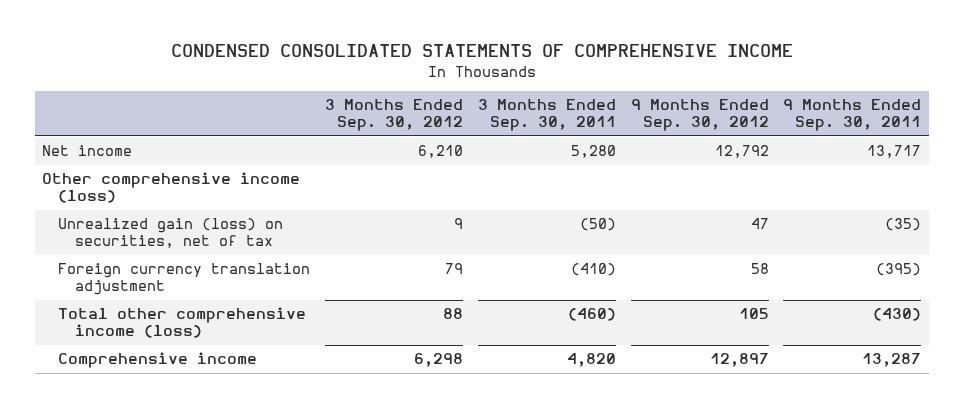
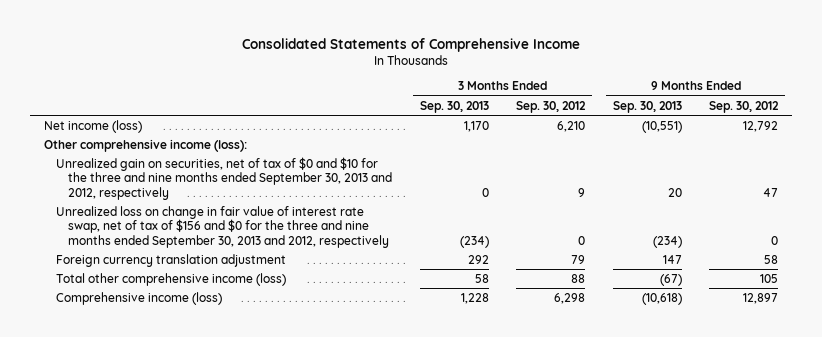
- CONDENSED CONSOLIDATED STATEMENTS OF COMPREHENSIVE INCOME
+ Consolidated Statements of Comprehensive Income
- | 3 Months Ended Sep. 30, 2012 | 3 Months Ended Sep. 30, 2011 | 9 Months Ended Sep. 30, 2012 | 9 Months Ended Sep. 30, 2011
+ | 3 Months Ended Sep. 30, 2013 | 3 Months Ended Sep. 30, 2012 | 9 Months Ended Sep. 30, 2013 | 9 Months Ended Sep. 30, 2012
- Net income | 6,210 | 5,280 | 12,792 | 13,717
- Other comprehensive income (loss)
- Unrealized gain (loss) on securities, net of tax | 9 | (50) | 47 | (35)
+ Net income (loss) | 1,170 | 6,210 | (10,551) | 12,792
+ Other comprehensive income (loss):
+ Unrealized gain on securities, net of tax of $0 and $10 for the three and nine months ended September 30, 2013 and 2012, respectively | 0 | 9 | 20 | 47
+ Unrealized loss on change in fair value of interest rate swap, net of tax of $156 and $0 for the three and nine months ended September 30, 2013 and 2012, respectively | (234) | 0 | (234) | 0
- Comprehensive income | 6,298 | 4,820 | 12,897 | 13,287
+ Comprehensive income (loss) | 1,228 | 6,298 | (10,618) | 12,897

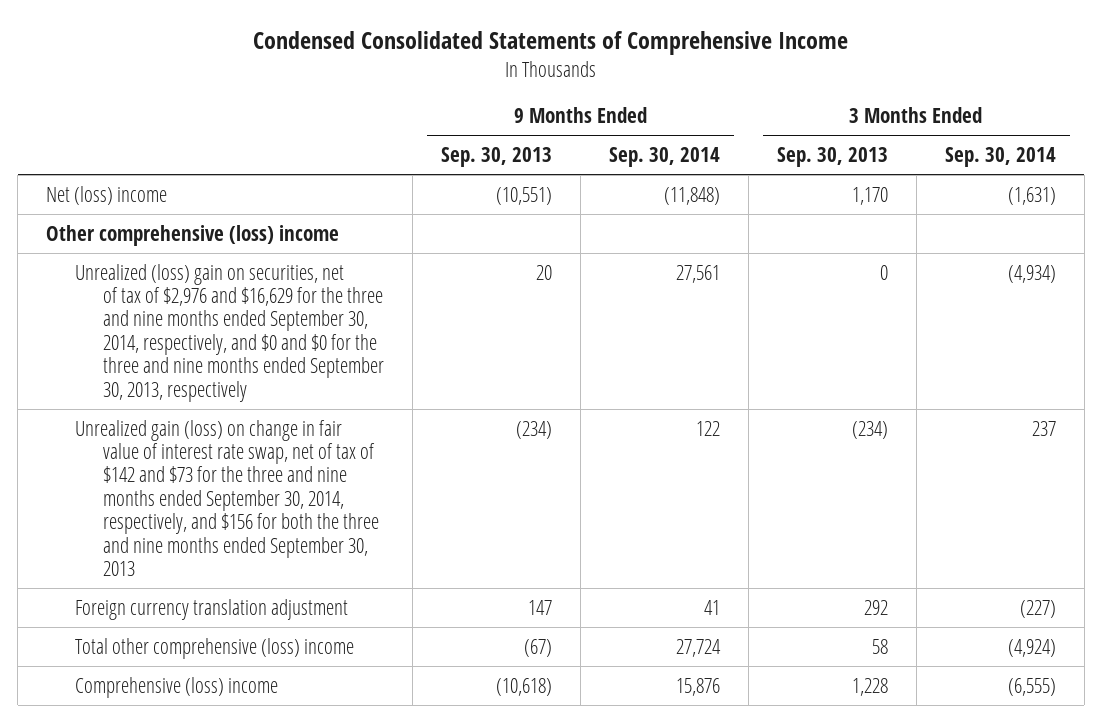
- Consolidated Statements of Comprehensive Income
+ Condensed Consolidated Statements of Comprehensive Income
- | 3 Months Ended Sep. 30, 2013 | 3 Months Ended Sep. 30, 2012 | 9 Months Ended Sep. 30, 2013 | 9 Months Ended Sep. 30, 2012
+ | 9 Months Ended Sep. 30, 2013 | 9 Months Ended Sep. 30, 2014 | 3 Months Ended Sep. 30, 2013 | 3 Months Ended Sep. 30, 2014
- Net income (loss) | 1,170 | 6,210 | (10,551) | 12,792
- Other comprehensive income (loss):
- Unrealized gain on securities, net of tax of $0 and $10 for the three and nine months ended September 30, 2013 and 2012, respectively | 0 | 9 | 20 | 47
- Unrealized loss on change in fair value of interest rate swap, net of tax of $156 and $0 for the three and nine months ended September 30, 2013 and 2012, respectively | (234) | 0 | (234) | 0
+ Net (loss) income | (10,551) | (11,848) | 1,170 | (1,631)
+ Other comprehensive (loss) income
+ Unrealized (loss) gain on securities, net of tax of $2,976 and $16,629 for the three and nine months ended September 30, 2014, respectively, and $0 and $0 for the three and nine months ended September 30, 2013, respectively | 20 | 27,561 | 0 | (4,934)
+ Unrealized gain (loss) on change in fair value of interest rate swap, net of tax of $142 and $73 for the three and nine months ended September 30, 2014, respectively, and $156 for both the three and nine months ended September 30, 2013 | (234) | 122 | (234) | 237
- Total other comprehensive income (loss) | 58 | 88 | (67) | 105
- Comprehensive income (loss) | 1,228 | 6,298 | (10,618) | 12,897
+ Total other comprehensive (loss) income | (67) | 27,724 | 58 | (4,924)
+ Comprehensive (loss) income | (10,618) | 15,876 | 1,228 | (6,555)

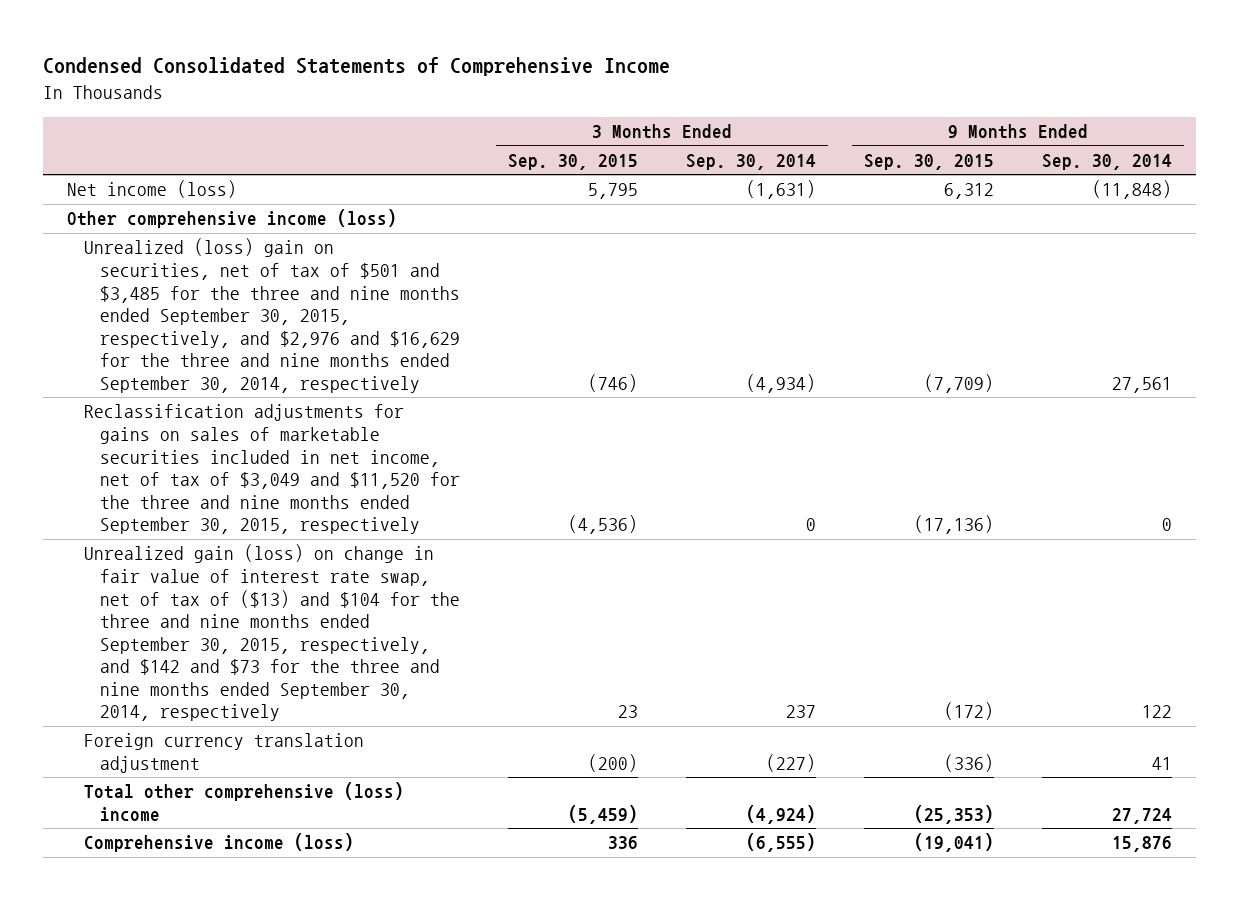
- | 9 Months Ended Sep. 30, 2013 | 9 Months Ended Sep. 30, 2014 | 3 Months Ended Sep. 30, 2013 | 3 Months Ended Sep. 30, 2014
+ | 3 Months Ended Sep. 30, 2015 | 3 Months Ended Sep. 30, 2014 | 9 Months Ended Sep. 30, 2015 | 9 Months Ended Sep. 30, 2014
- Net (loss) income | (10,551) | (11,848) | 1,170 | (1,631)
- Other comprehensive (loss) income
- Unrealized (loss) gain on securities, net of tax of $2,976 and $16,629 for the three and nine months ended September 30, 2014, respectively, and $0 and $0 for the three and nine months ended September 30, 2013, respectively | 20 | 27,561 | 0 | (4,934)
- Unrealized gain (loss) on change in fair value of interest rate swap, net of tax of $142 and $73 for the three and nine months ended September 30, 2014, respectively, and $156 for both the three and nine months ended September 30, 2013 | (234) | 122 | (234) | 237
+ Net income (loss) | 5,795 | (1,631) | 6,312 | (11,848)
+ Other comprehensive income (loss)
+ Unrealized (loss) gain on securities, net of tax of $501 and $3,485 for the three and nine months ended September 30, 2015, respectively, and $2,976 and $16,629 for the three and nine months ended September 30, 2014, respectively | (746) | (4,934) | (7,709) | 27,561
+ Reclassification adjustments for gains on sales of marketable securities included in net income, net of tax of $3,049 and $11,520 for the three and nine months ended September 30, 2015, respectively | (4,536) | 0 | (17,136) | 0
+ Unrealized gain (loss) on change in fair value of interest rate swap, net of tax of ($13) and $104 for the three and nine months ended September 30, 2015, respectively, and $142 and $73 for the three and nine months ended September 30, 2014, respectively | 23 | 237 | (172) | 122
- Comprehensive (loss) income | (10,618) | 15,876 | 1,228 | (6,555)
+ Comprehensive income (loss) | 336 | (6,555) | (19,041) | 15,876

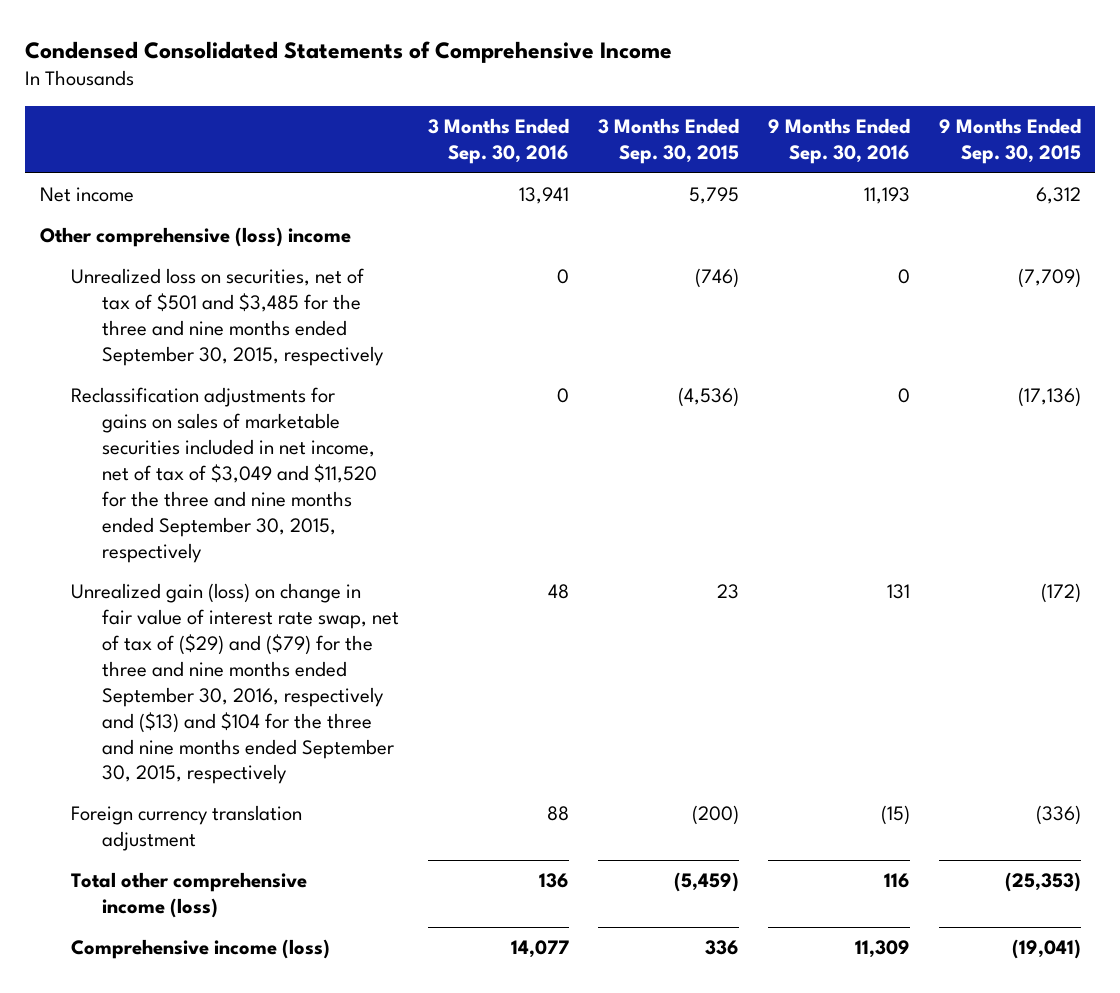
- | 3 Months Ended Sep. 30, 2015 | 3 Months Ended Sep. 30, 2014 | 9 Months Ended Sep. 30, 2015 | 9 Months Ended Sep. 30, 2014
+ | 3 Months Ended Sep. 30, 2016 | 3 Months Ended Sep. 30, 2015 | 9 Months Ended Sep. 30, 2016 | 9 Months Ended Sep. 30, 2015
- Net income (loss) | 5,795 | (1,631) | 6,312 | (11,848)
- Other comprehensive income (loss)
- Unrealized (loss) gain on securities, net of tax of $501 and $3,485 for the three and nine months ended September 30, 2015, respectively, and $2,976 and $16,629 for the three and nine months ended September 30, 2014, respectively | (746) | (4,934) | (7,709) | 27,561
+ Net income | 13,941 | 5,795 | 11,193 | 6,312
+ Other comprehensive (loss) income
+ Unrealized loss on securities, net of tax of $501 and $3,485 for the three and nine months ended September 30, 2015, respectively | 0 | (746) | 0 | (7,709)
- Unrealized gain (loss) on change in fair value of interest rate swap, net of tax of ($13) and $104 for the three and nine months ended September 30, 2015, respectively, and $142 and $73 for the three and nine months ended September 30, 2014, respectively | 23 | 237 | (172) | 122
+ Unrealized gain (loss) on change in fair value of interest rate swap, net of tax of ($29) and ($79) for the three and nine months ended September 30, 2016, respectively and ($13) and $104 for the three and nine months ended September 30, 2015, respectively | 48 | 23 | 131 | (172)
- Total other comprehensive (loss) income | (5,459) | (4,924) | (25,353) | 27,724
+ Total other comprehensive income (loss) | 136 | (5,459) | 116 | (25,353)

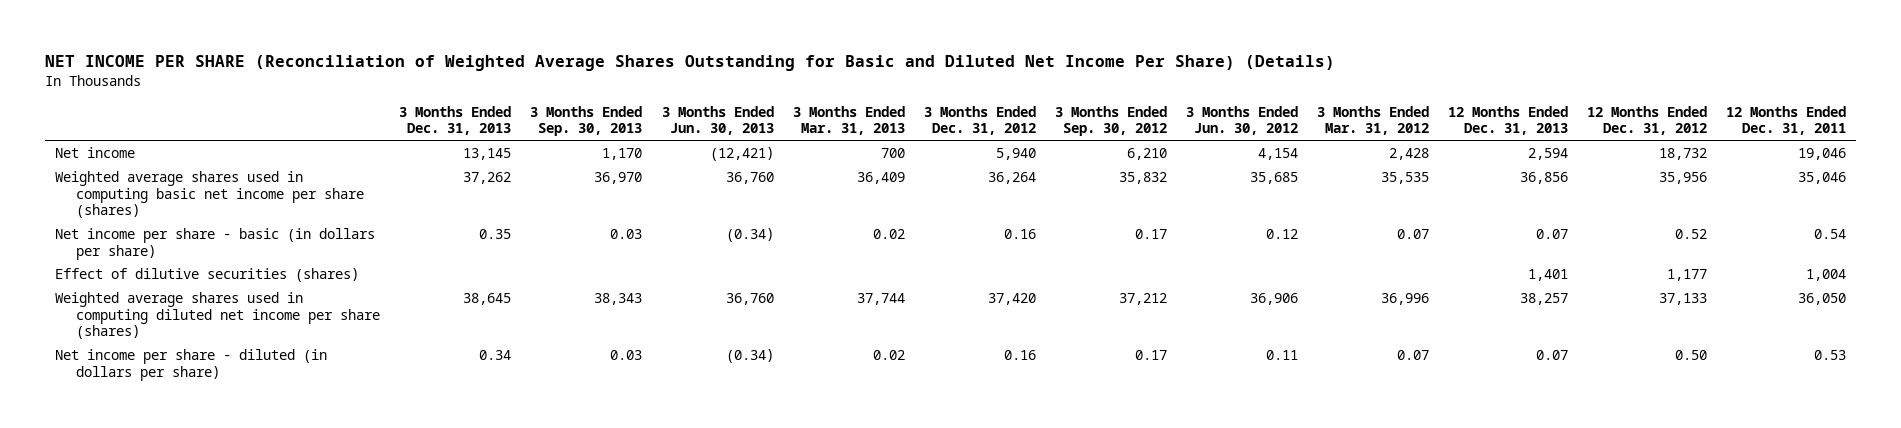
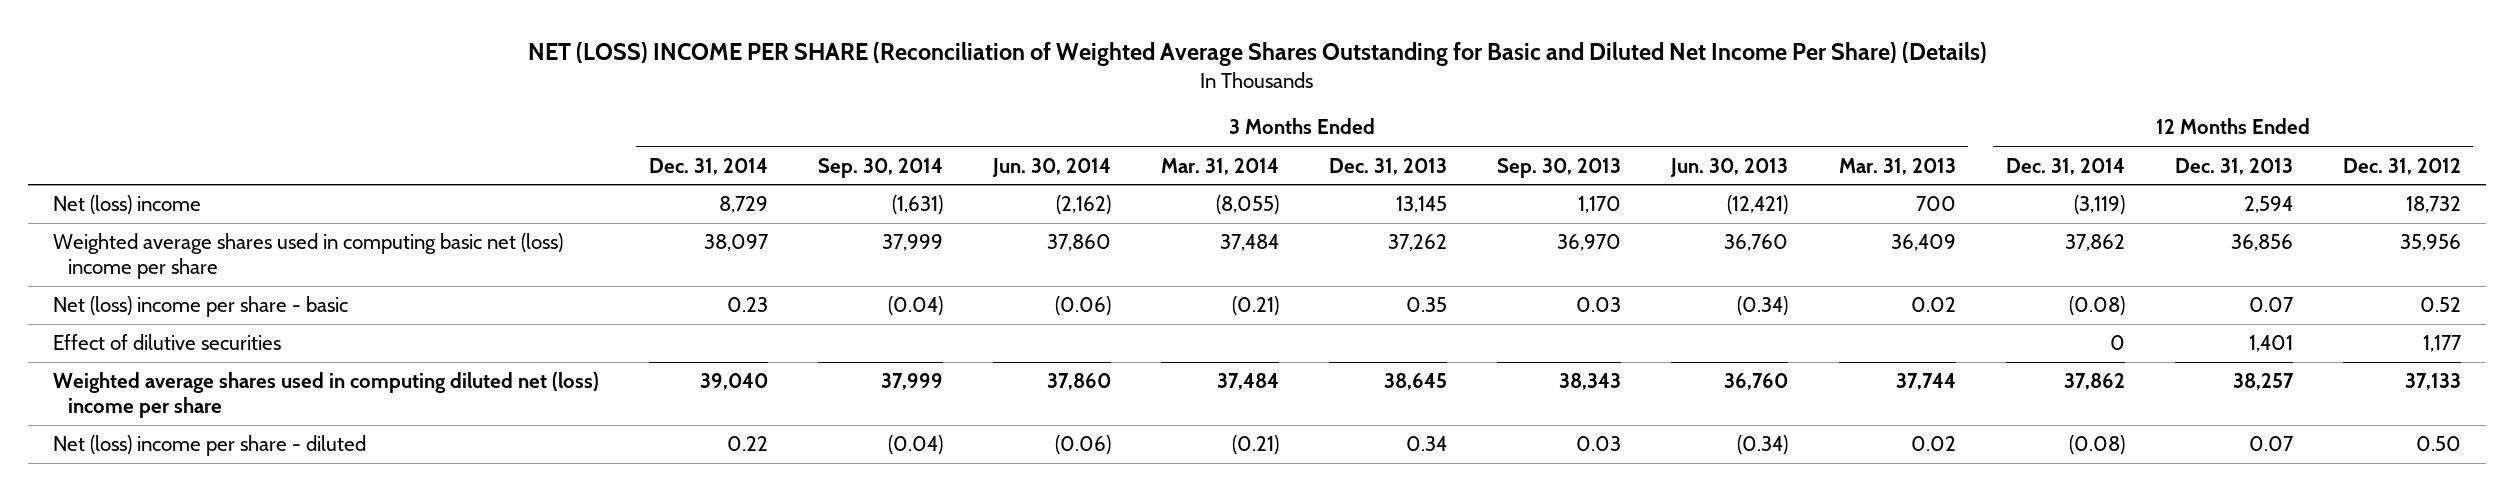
- NET INCOME PER SHARE (Reconciliation of Weighted Average Shares Outstanding for Basic and Diluted Net Income Per Share) (Details)
+ NET (LOSS) INCOME PER SHARE (Reconciliation of Weighted Average Shares Outstanding for Basic and Diluted Net Income Per Share) (Details)
- | 3 Months Ended Dec. 31, 2013 | 3 Months Ended Sep. 30, 2013 | 3 Months Ended Jun. 30, 2013 | 3 Months Ended Mar. 31, 2013 | 3 Months Ended Dec. 31, 2012 | 3 Months Ended Sep. 30, 2012 | 3 Months Ended Jun. 30, 2012 | 3 Months Ended Mar. 31, 2012 | 12 Months Ended Dec. 31, 2013 | 12 Months Ended Dec. 31, 2012 | 12 Months Ended Dec. 31, 2011
+ | 3 Months Ended Dec. 31, 2014 | 3 Months Ended Sep. 30, 2014 | 3 Months Ended Jun. 30, 2014 | 3 Months Ended Mar. 31, 2014 | 3 Months Ended Dec. 31, 2013 | 3 Months Ended Sep. 30, 2013 | 3 Months Ended Jun. 30, 2013 | 3 Months Ended Mar. 31, 2013 | 12 Months Ended Dec. 31, 2014 | 12 Months Ended Dec. 31, 2013 | 12 Months Ended Dec. 31, 2012
- Net income | 13,145 | 1,170 | (12,421) | 700 | 5,940 | 6,210 | 4,154 | 2,428 | 2,594 | 18,732 | 19,046
- Weighted average shares used in computing basic net income per share (shares) | 37,262 | 36,970 | 36,760 | 36,409 | 36,264 | 35,832 | 35,685 | 35,535 | 36,856 | 35,956 | 35,046
- Net income per share - basic (in dollars per share) | 0.35 | 0.03 | (0.34) | 0.02 | 0.16 | 0.17 | 0.12 | 0.07 | 0.07 | 0.52 | 0.54
- Effect of dilutive securities (shares) | | | | | | | | | 1,401 | 1,177 | 1,004
- Weighted average shares used in computing diluted net income per share (shares) | 38,645 | 38,343 | 36,760 | 37,744 | 37,420 | 37,212 | 36,906 | 36,996 | 38,257 | 37,133 | 36,050
- Net income per share - diluted (in dollars per share) | 0.34 | 0.03 | (0.34) | 0.02 | 0.16 | 0.17 | 0.11 | 0.07 | 0.07 | 0.50 | 0.53
+ Net (loss) income | 8,729 | (1,631) | (2,162) | (8,055) | 13,145 | 1,170 | (12,421) | 700 | (3,119) | 2,594 | 18,732
+ Weighted average shares used in computing basic net (loss) income per share | 38,097 | 37,999 | 37,860 | 37,484 | 37,262 | 36,970 | 36,760 | 36,409 | 37,862 | 36,856 | 35,956
+ Net (loss) income per share - basic | 0.23 | (0.04) | (0.06) | (0.21) | 0.35 | 0.03 | (0.34) | 0.02 | (0.08) | 0.07 | 0.52
+ Effect of dilutive securities | | | | | | | | | 0 | 1,401 | 1,177
+ Weighted average shares used in computing diluted net (loss) income per share | 39,040 | 37,999 | 37,860 | 37,484 | 38,645 | 38,343 | 36,760 | 37,744 | 37,862 | 38,257 | 37,133
+ Net (loss) income per share - diluted | 0.22 | (0.04) | (0.06) | (0.21) | 0.34 | 0.03 | (0.34) | 0.02 | (0.08) | 0.07 | 0.50

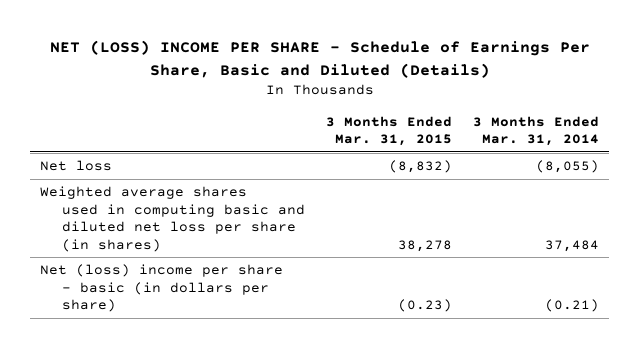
- NET (LOSS) INCOME PER SHARE (Reconciliation of Weighted Average Shares Outstanding for Basic and Diluted Net Income Per Share) (Details)
+ NET (LOSS) INCOME PER SHARE - Schedule of Earnings Per Share, Basic and Diluted (Details)
- | 3 Months Ended Dec. 31, 2014 | 3 Months Ended Sep. 30, 2014 | 3 Months Ended Jun. 30, 2014 | 3 Months Ended Mar. 31, 2014 | 3 Months Ended Dec. 31, 2013 | 3 Months Ended Sep. 30, 2013 | 3 Months Ended Jun. 30, 2013 | 3 Months Ended Mar. 31, 2013 | 12 Months Ended Dec. 31, 2014 | 12 Months Ended Dec. 31, 2013 | 12 Months Ended Dec. 31, 2012
+ | 3 Months Ended Mar. 31, 2015 | 3 Months Ended Mar. 31, 2014
- Net (loss) income | 8,729 | (1,631) | (2,162) | (8,055) | 13,145 | 1,170 | (12,421) | 700 | (3,119) | 2,594 | 18,732
- Weighted average shares used in computing basic net (loss) income per share | 38,097 | 37,999 | 37,860 | 37,484 | 37,262 | 36,970 | 36,760 | 36,409 | 37,862 | 36,856 | 35,956
- Net (loss) income per share - basic | 0.23 | (0.04) | (0.06) | (0.21) | 0.35 | 0.03 | (0.34) | 0.02 | (0.08) | 0.07 | 0.52
- Effect of dilutive securities | | | | | | | | | 0 | 1,401 | 1,177
- Weighted average shares used in computing diluted net (loss) income per share | 39,040 | 37,999 | 37,860 | 37,484 | 38,645 | 38,343 | 36,760 | 37,744 | 37,862 | 38,257 | 37,133
- Net (loss) income per share - diluted | 0.22 | (0.04) | (0.06) | (0.21) | 0.34 | 0.03 | (0.34) | 0.02 | (0.08) | 0.07 | 0.50
+ Net loss | (8,832) | (8,055)
+ Weighted average shares used in computing basic and diluted net loss per share (in shares) | 38,278 | 37,484
+ Net (loss) income per share - basic (in dollars per share) | (0.23) | (0.21)

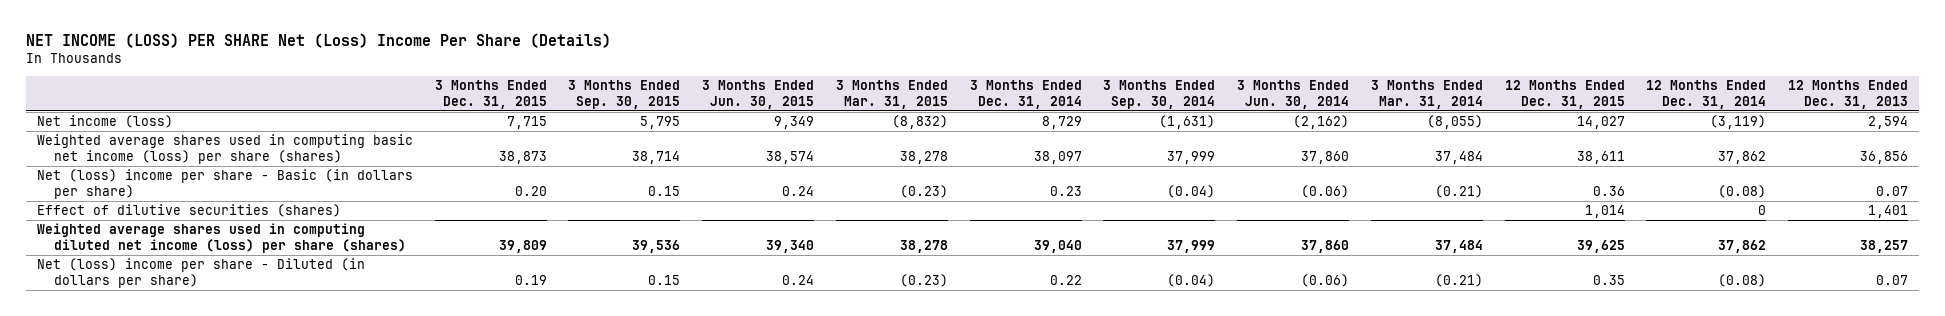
- NET (LOSS) INCOME PER SHARE - Schedule of Earnings Per Share, Basic and Diluted (Details)
+ NET INCOME (LOSS) PER SHARE Net (Loss) Income Per Share (Details)
- | 3 Months Ended Mar. 31, 2015 | 3 Months Ended Mar. 31, 2014
+ | 3 Months Ended Dec. 31, 2015 | 3 Months Ended Sep. 30, 2015 | 3 Months Ended Jun. 30, 2015 | 3 Months Ended Mar. 31, 2015 | 3 Months Ended Dec. 31, 2014 | 3 Months Ended Sep. 30, 2014 | 3 Months Ended Jun. 30, 2014 | 3 Months Ended Mar. 31, 2014 | 12 Months Ended Dec. 31, 2015 | 12 Months Ended Dec. 31, 2014 | 12 Months Ended Dec. 31, 2013
- Net loss | (8,832) | (8,055)
- Weighted average shares used in computing basic and diluted net loss per share (in shares) | 38,278 | 37,484
- Net (loss) income per share - basic (in dollars per share) | (0.23) | (0.21)
+ Net income (loss) | 7,715 | 5,795 | 9,349 | (8,832) | 8,729 | (1,631) | (2,162) | (8,055) | 14,027 | (3,119) | 2,594
+ Weighted average shares used in computing basic net income (loss) per share (shares) | 38,873 | 38,714 | 38,574 | 38,278 | 38,097 | 37,999 | 37,860 | 37,484 | 38,611 | 37,862 | 36,856
+ Net (loss) income per share - Basic (in dollars per share) | 0.20 | 0.15 | 0.24 | (0.23) | 0.23 | (0.04) | (0.06) | (0.21) | 0.36 | (0.08) | 0.07
+ Effect of dilutive securities (shares) | | | | | | | | | 1,014 | 0 | 1,401
+ Weighted average shares used in computing diluted net income (loss) per share (shares) | 39,809 | 39,536 | 39,340 | 38,278 | 39,040 | 37,999 | 37,860 | 37,484 | 39,625 | 37,862 | 38,257
+ Net (loss) income per share - Diluted (in dollars per share) | 0.19 | 0.15 | 0.24 | (0.23) | 0.22 | (0.04) | (0.06) | (0.21) | 0.35 | (0.08) | 0.07

